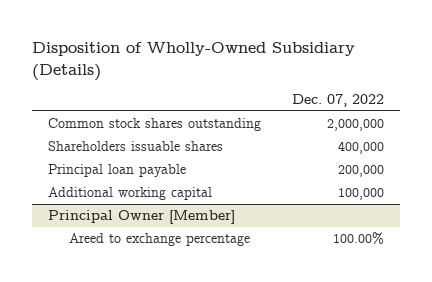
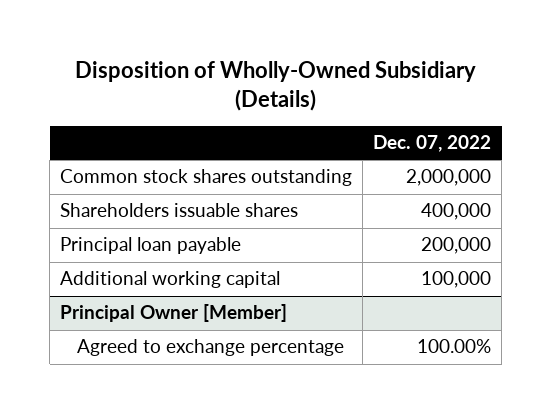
@ Principal Owner [Member]
- Areed to exchange percentage | 100.00%
+ Agreed to exchange percentage | 100.00%

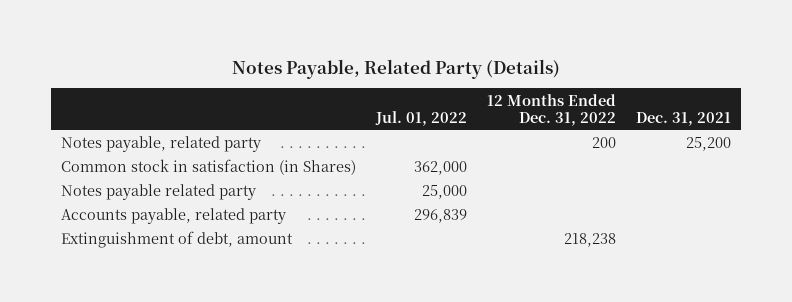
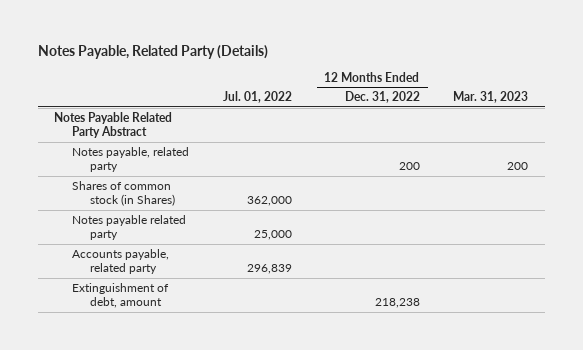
- | Jul. 01, 2022 | 12 Months Ended Dec. 31, 2022 | Dec. 31, 2021
+ | Jul. 01, 2022 | 12 Months Ended Dec. 31, 2022 | Mar. 31, 2023
+ Notes Payable Related Party Abstract
- Common stock in satisfaction (in Shares) | 362,000 | |
+ Shares of common stock (in Shares) | 362,000 | |

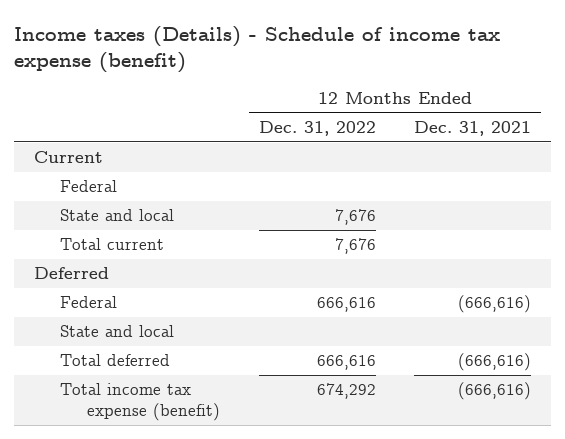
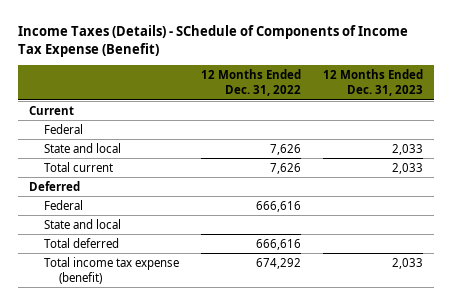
- Income taxes (Details) - Schedule of income tax expense (benefit)
+ Income Taxes (Details) - SChedule of Components of Income Tax Expense (Benefit)
- | 12 Months Ended Dec. 31, 2022 | 12 Months Ended Dec. 31, 2021
+ | 12 Months Ended Dec. 31, 2022 | 12 Months Ended Dec. 31, 2023
- State and local | 7,676 |
- Total current | 7,676 |
+ State and local | 7,626 | 2,033
+ Total current | 7,626 | 2,033

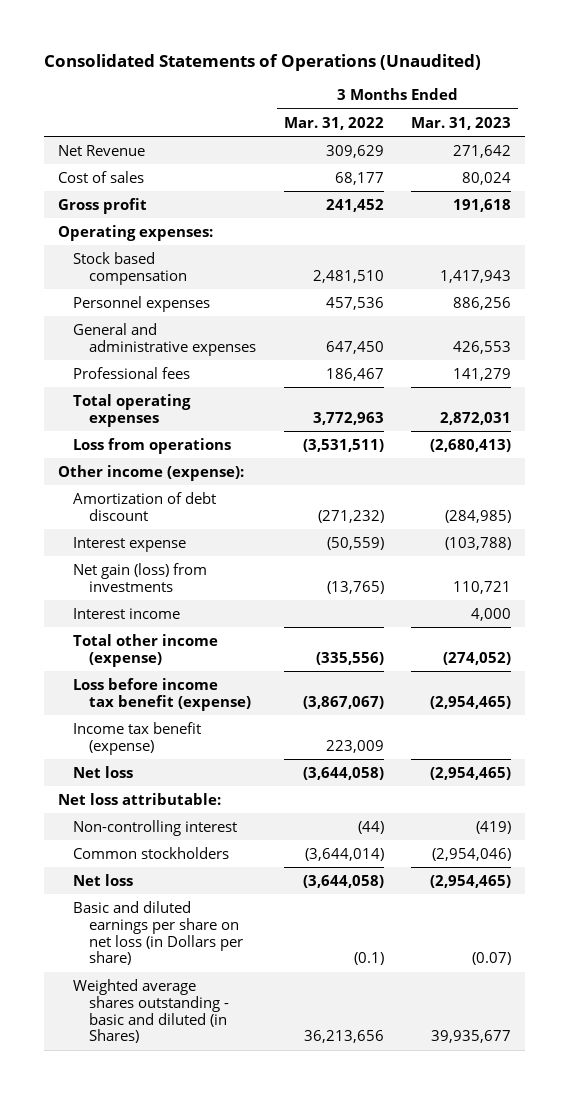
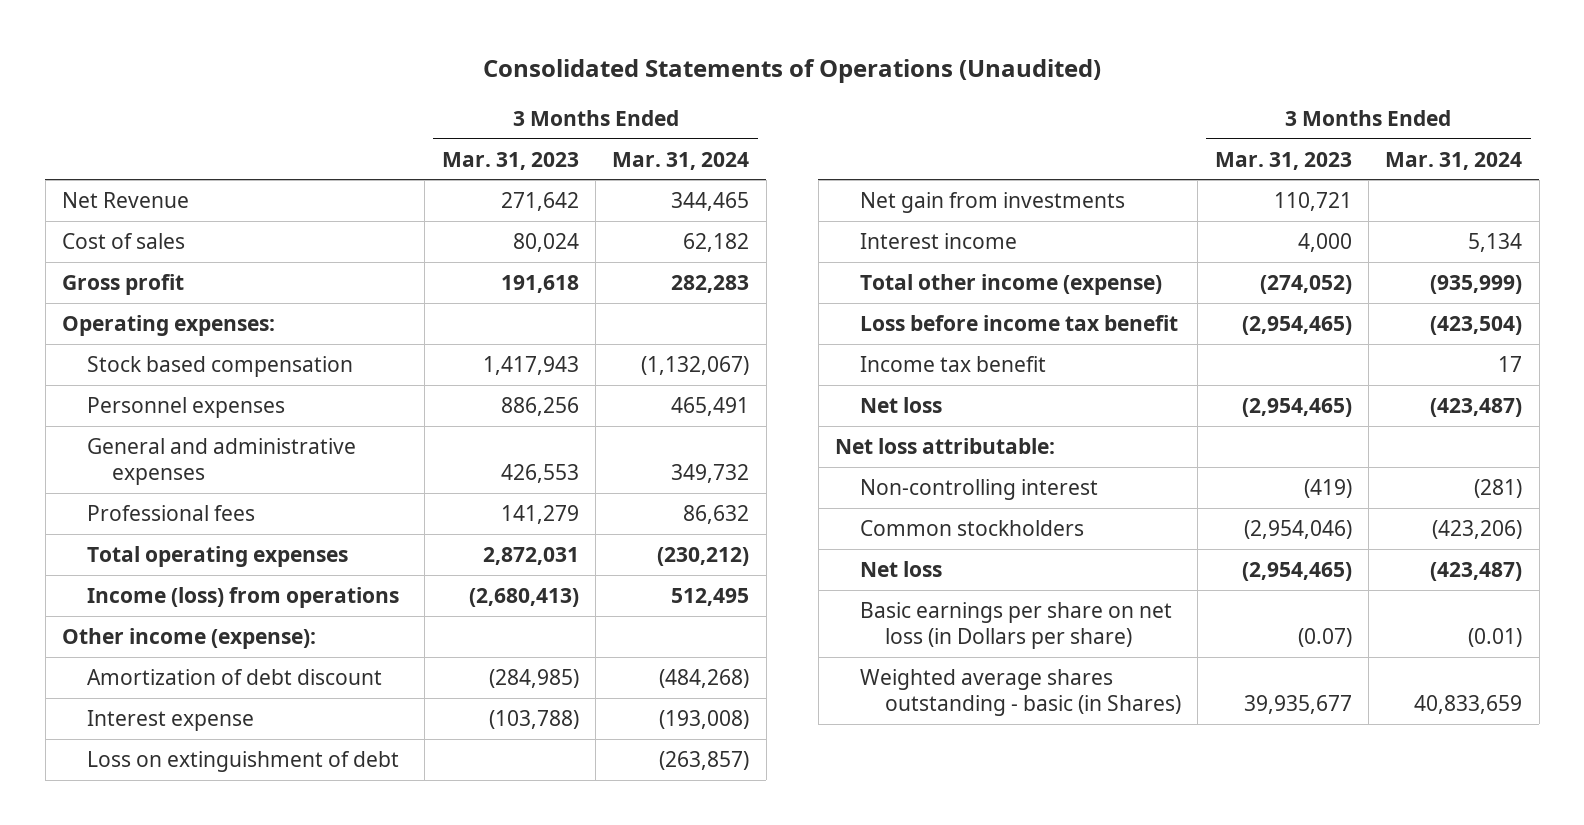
- | 3 Months Ended Mar. 31, 2022 | 3 Months Ended Mar. 31, 2023
+ | 3 Months Ended Mar. 31, 2023 | 3 Months Ended Mar. 31, 2024
- Loss from operations | (3,531,511) | (2,680,413)
+ Income (loss) from operations | (2,680,413) | 512,495
- Net gain (loss) from investments | (13,765) | 110,721
+ Loss on extinguishment of debt | | (263,857)
+ Net gain from investments | 110,721 |
- Loss before income tax benefit (expense) | (3,867,067) | (2,954,465)
- Income tax benefit (expense) | 223,009 |
+ Loss before income tax benefit | (2,954,465) | (423,504)
+ Income tax benefit | | 17
- Basic and diluted earnings per share on net loss (in Dollars per share) | (0.1) | (0.07)
- Weighted average shares outstanding - basic and diluted (in Shares) | 36,213,656 | 39,935,677
+ Basic earnings per share on net loss (in Dollars per share) | (0.07) | (0.01)
+ Weighted average shares outstanding - basic (in Shares) | 39,935,677 | 40,833,659

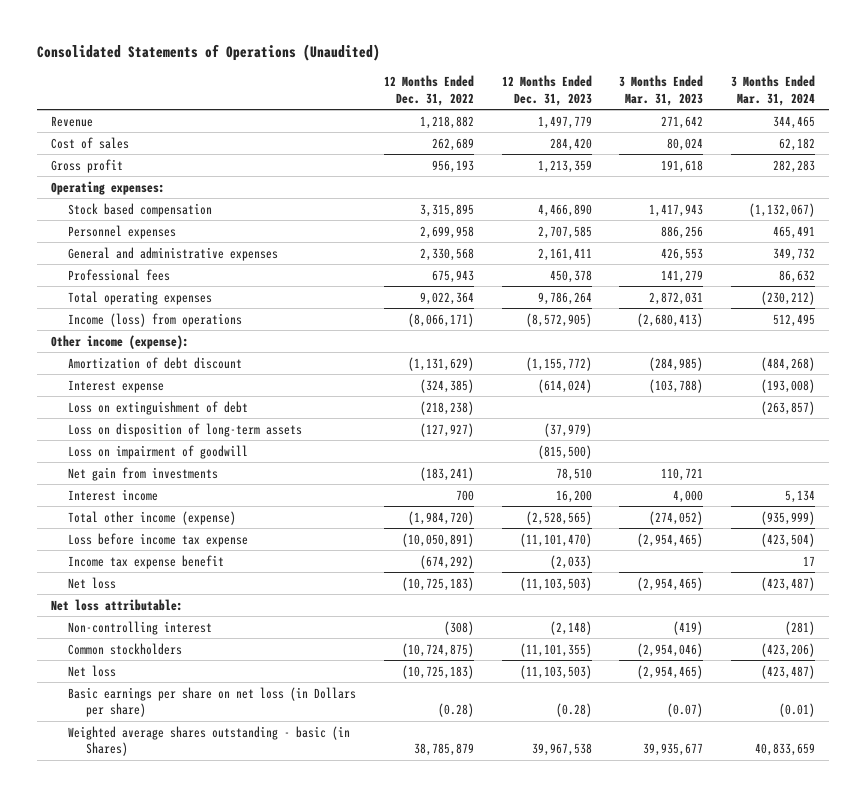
- | 3 Months Ended Mar. 31, 2023 | 3 Months Ended Mar. 31, 2024
+ | 12 Months Ended Dec. 31, 2022 | 12 Months Ended Dec. 31, 2023 | 3 Months Ended Mar. 31, 2023 | 3 Months Ended Mar. 31, 2024
- Net Revenue | 271,642 | 344,465
+ Revenue | 1,218,882 | 1,497,779 | 271,642 | 344,465
+ Loss on disposition of long-term assets | (127,927) | (37,979) | |
+ Loss on impairment of goodwill | | (815,500) | |
- Loss before income tax benefit | (2,954,465) | (423,504)
- Income tax benefit | | 17
+ Loss before income tax expense | (10,050,891) | (11,101,470) | (2,954,465) | (423,504)
+ Income tax expense benefit | (674,292) | (2,033) | | 17

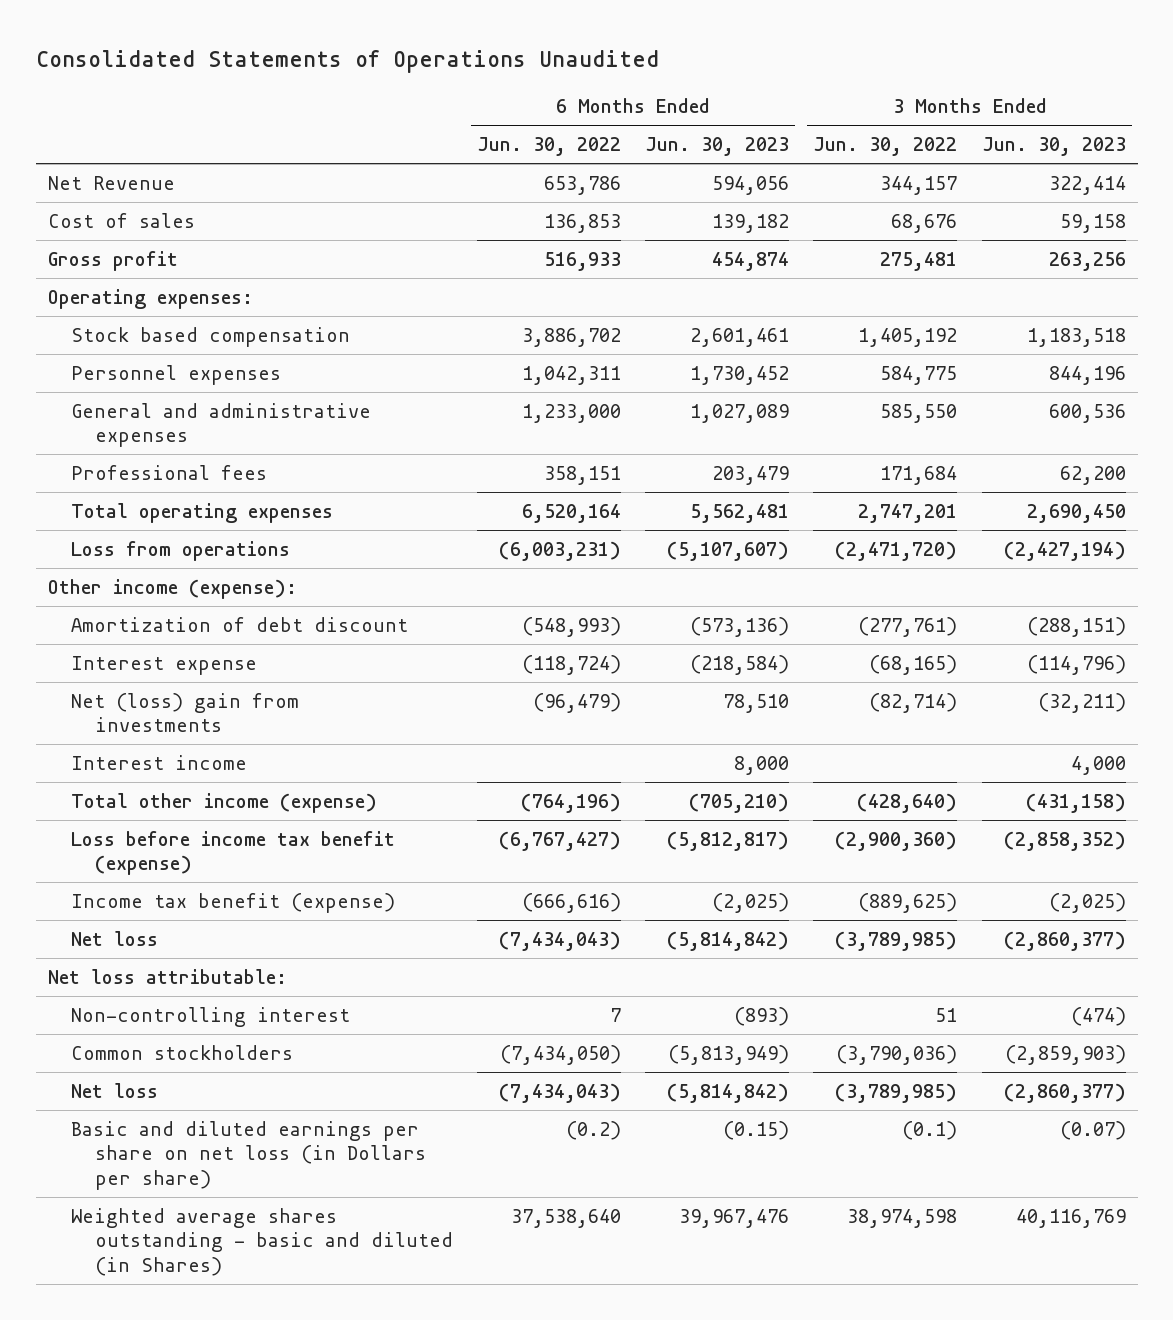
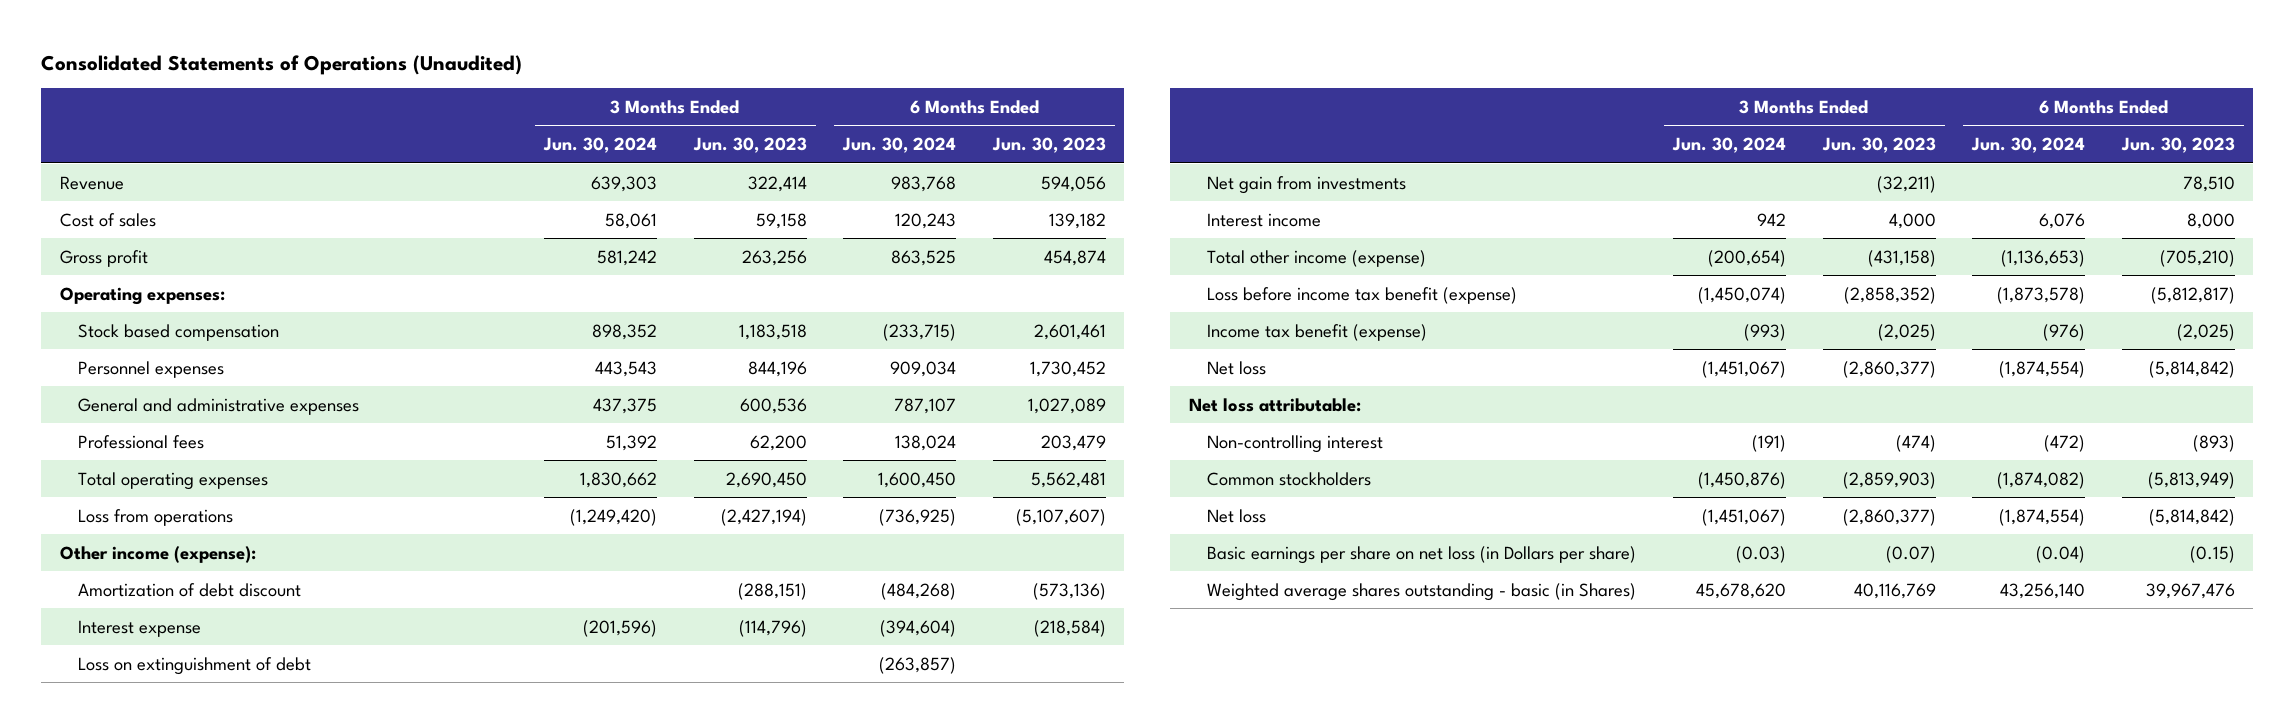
- Consolidated Statements of Operations Unaudited
+ Consolidated Statements of Operations (Unaudited)
- | 6 Months Ended Jun. 30, 2022 | 6 Months Ended Jun. 30, 2023 | 3 Months Ended Jun. 30, 2022 | 3 Months Ended Jun. 30, 2023
+ | 3 Months Ended Jun. 30, 2024 | 3 Months Ended Jun. 30, 2023 | 6 Months Ended Jun. 30, 2024 | 6 Months Ended Jun. 30, 2023
- Net Revenue | 653,786 | 594,056 | 344,157 | 322,414
+ Revenue | 639,303 | 322,414 | 983,768 | 594,056
- Net (loss) gain from investments | (96,479) | 78,510 | (82,714) | (32,211)
+ Loss on extinguishment of debt | | | (263,857) |
+ Net gain from investments | | (32,211) | | 78,510
- Basic and diluted earnings per share on net loss (in Dollars per share) | (0.2) | (0.15) | (0.1) | (0.07)
- Weighted average shares outstanding - basic and diluted (in Shares) | 37,538,640 | 39,967,476 | 38,974,598 | 40,116,769
+ Basic earnings per share on net loss (in Dollars per share) | (0.03) | (0.07) | (0.04) | (0.15)
+ Weighted average shares outstanding - basic (in Shares) | 45,678,620 | 40,116,769 | 43,256,140 | 39,967,476

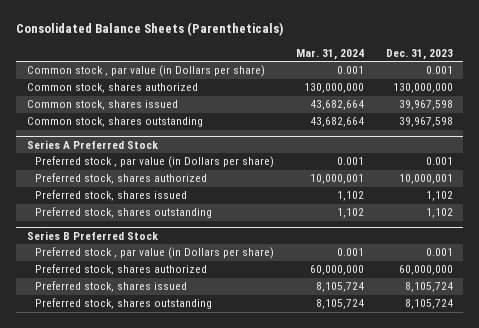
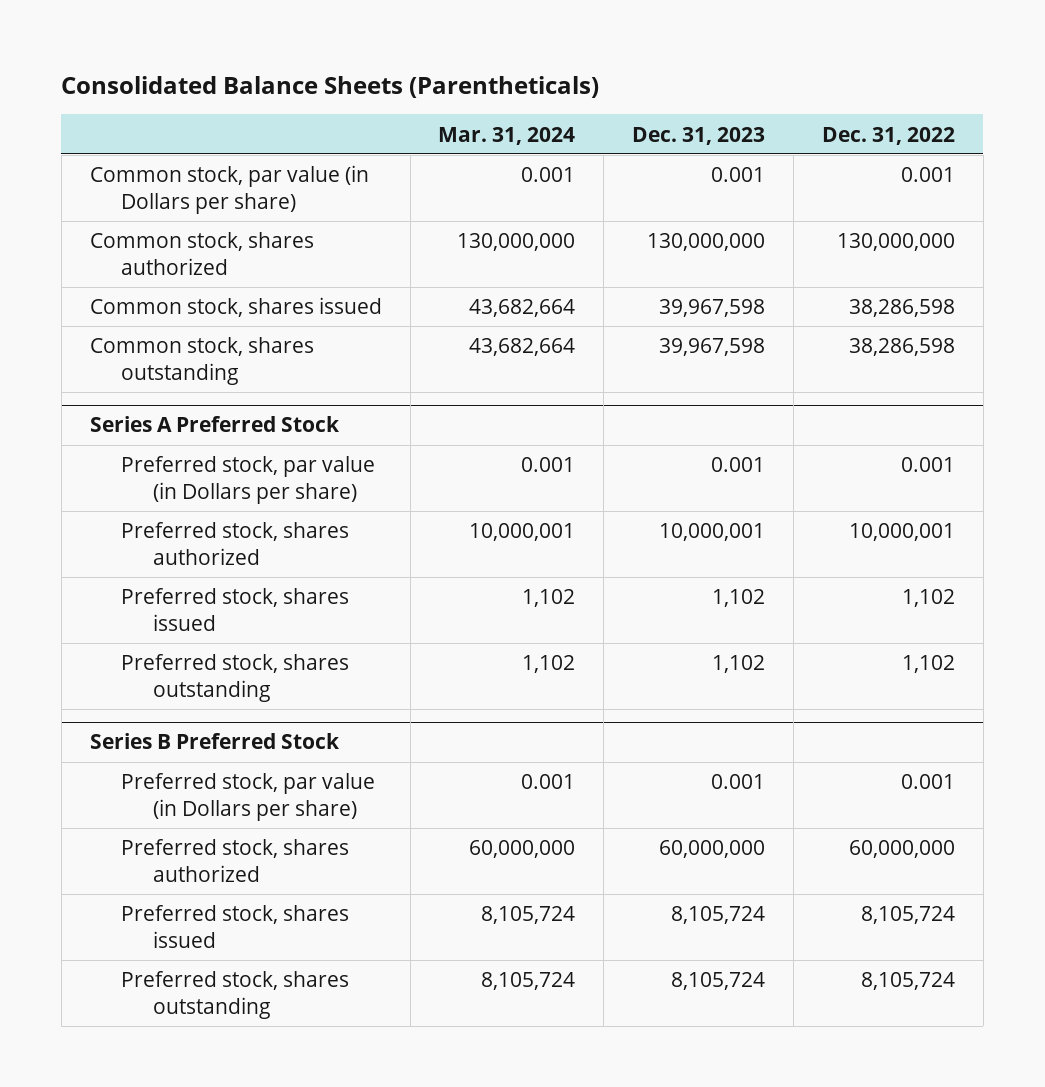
- | Mar. 31, 2024 | Dec. 31, 2023
+ | Mar. 31, 2024 | Dec. 31, 2023 | Dec. 31, 2022
- Common stock , par value (in Dollars per share) | 0.001 | 0.001
+ Common stock, par value (in Dollars per share) | 0.001 | 0.001 | 0.001
@ Series A Preferred Stock
- Preferred stock , par value (in Dollars per share) | 0.001 | 0.001
+ Preferred stock, par value (in Dollars per share) | 0.001 | 0.001 | 0.001
@ Series B Preferred Stock
- Preferred stock , par value (in Dollars per share) | 0.001 | 0.001
+ Preferred stock, par value (in Dollars per share) | 0.001 | 0.001 | 0.001

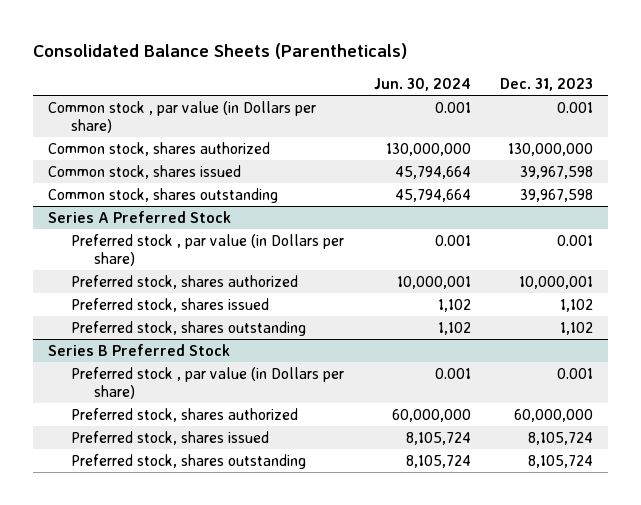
- | Mar. 31, 2024 | Dec. 31, 2023 | Dec. 31, 2022
+ | Jun. 30, 2024 | Dec. 31, 2023
- Common stock, par value (in Dollars per share) | 0.001 | 0.001 | 0.001
+ Common stock , par value (in Dollars per share) | 0.001 | 0.001
@ Series A Preferred Stock
- Preferred stock, par value (in Dollars per share) | 0.001 | 0.001 | 0.001
+ Preferred stock , par value (in Dollars per share) | 0.001 | 0.001
@ Series B Preferred Stock
- Preferred stock, par value (in Dollars per share) | 0.001 | 0.001 | 0.001
+ Preferred stock , par value (in Dollars per share) | 0.001 | 0.001

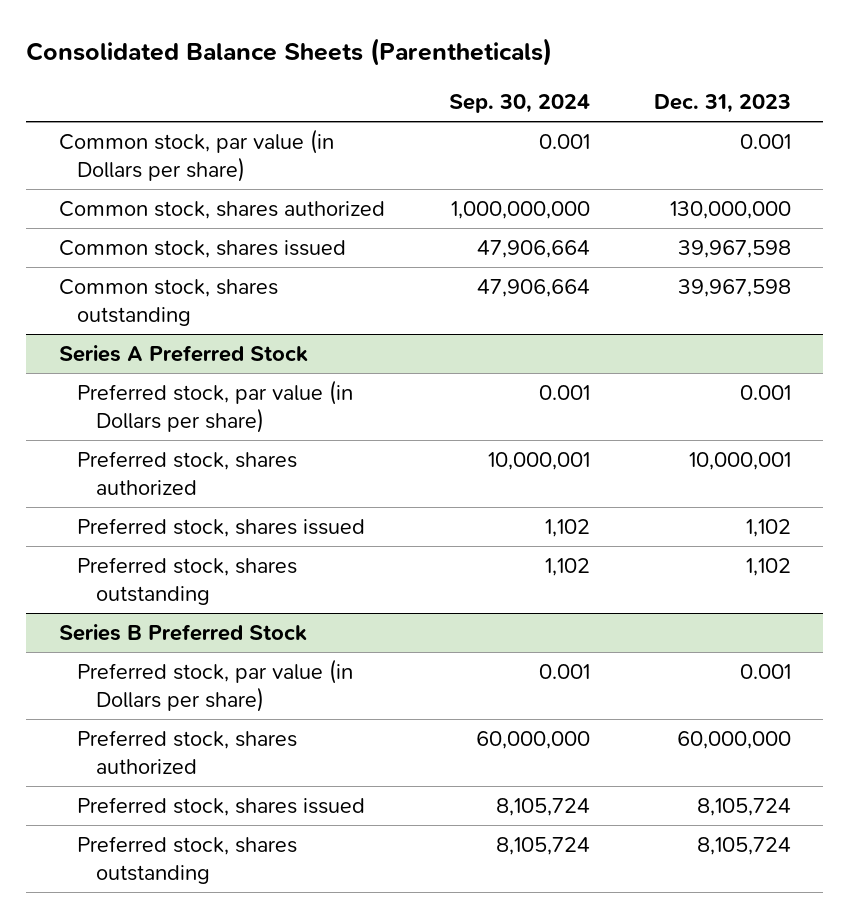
- | Jun. 30, 2024 | Dec. 31, 2023
+ | Sep. 30, 2024 | Dec. 31, 2023
- Common stock , par value (in Dollars per share) | 0.001 | 0.001
+ Common stock, par value (in Dollars per share) | 0.001 | 0.001
@ Series A Preferred Stock
- Preferred stock , par value (in Dollars per share) | 0.001 | 0.001
+ Preferred stock, par value (in Dollars per share) | 0.001 | 0.001
@ Series B Preferred Stock
- Preferred stock , par value (in Dollars per share) | 0.001 | 0.001
+ Preferred stock, par value (in Dollars per share) | 0.001 | 0.001

